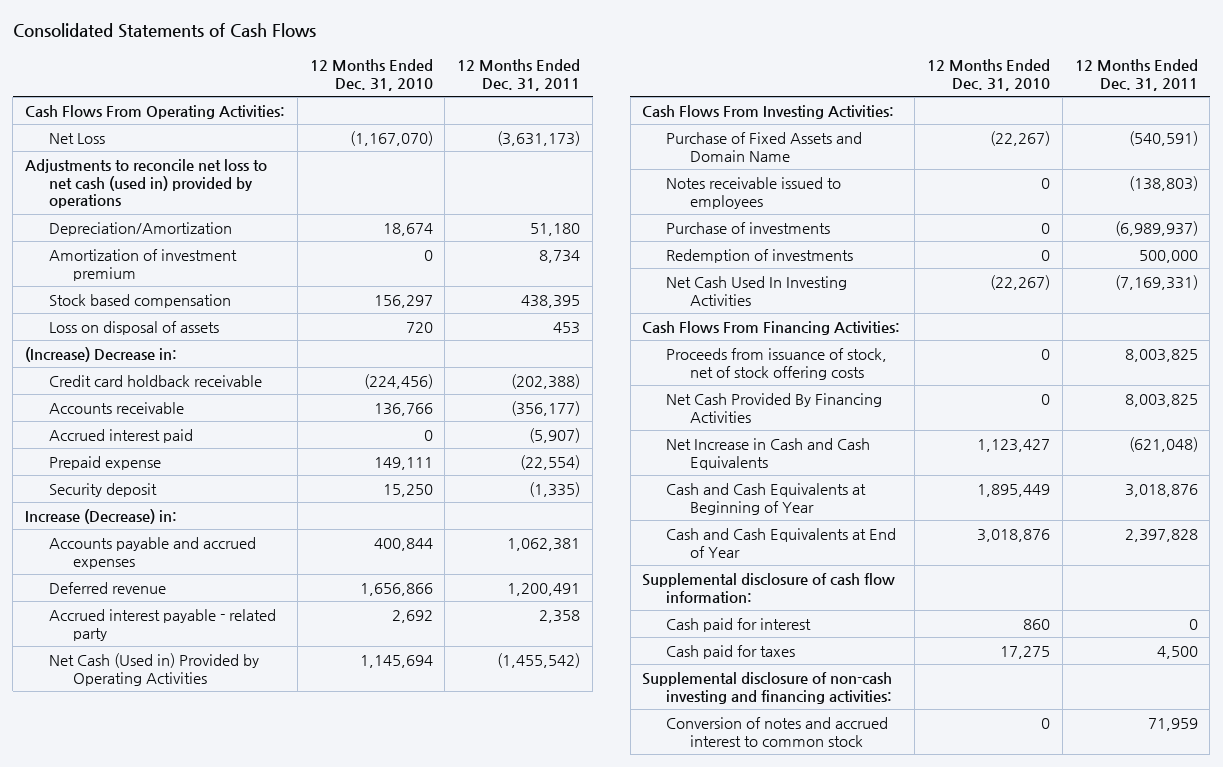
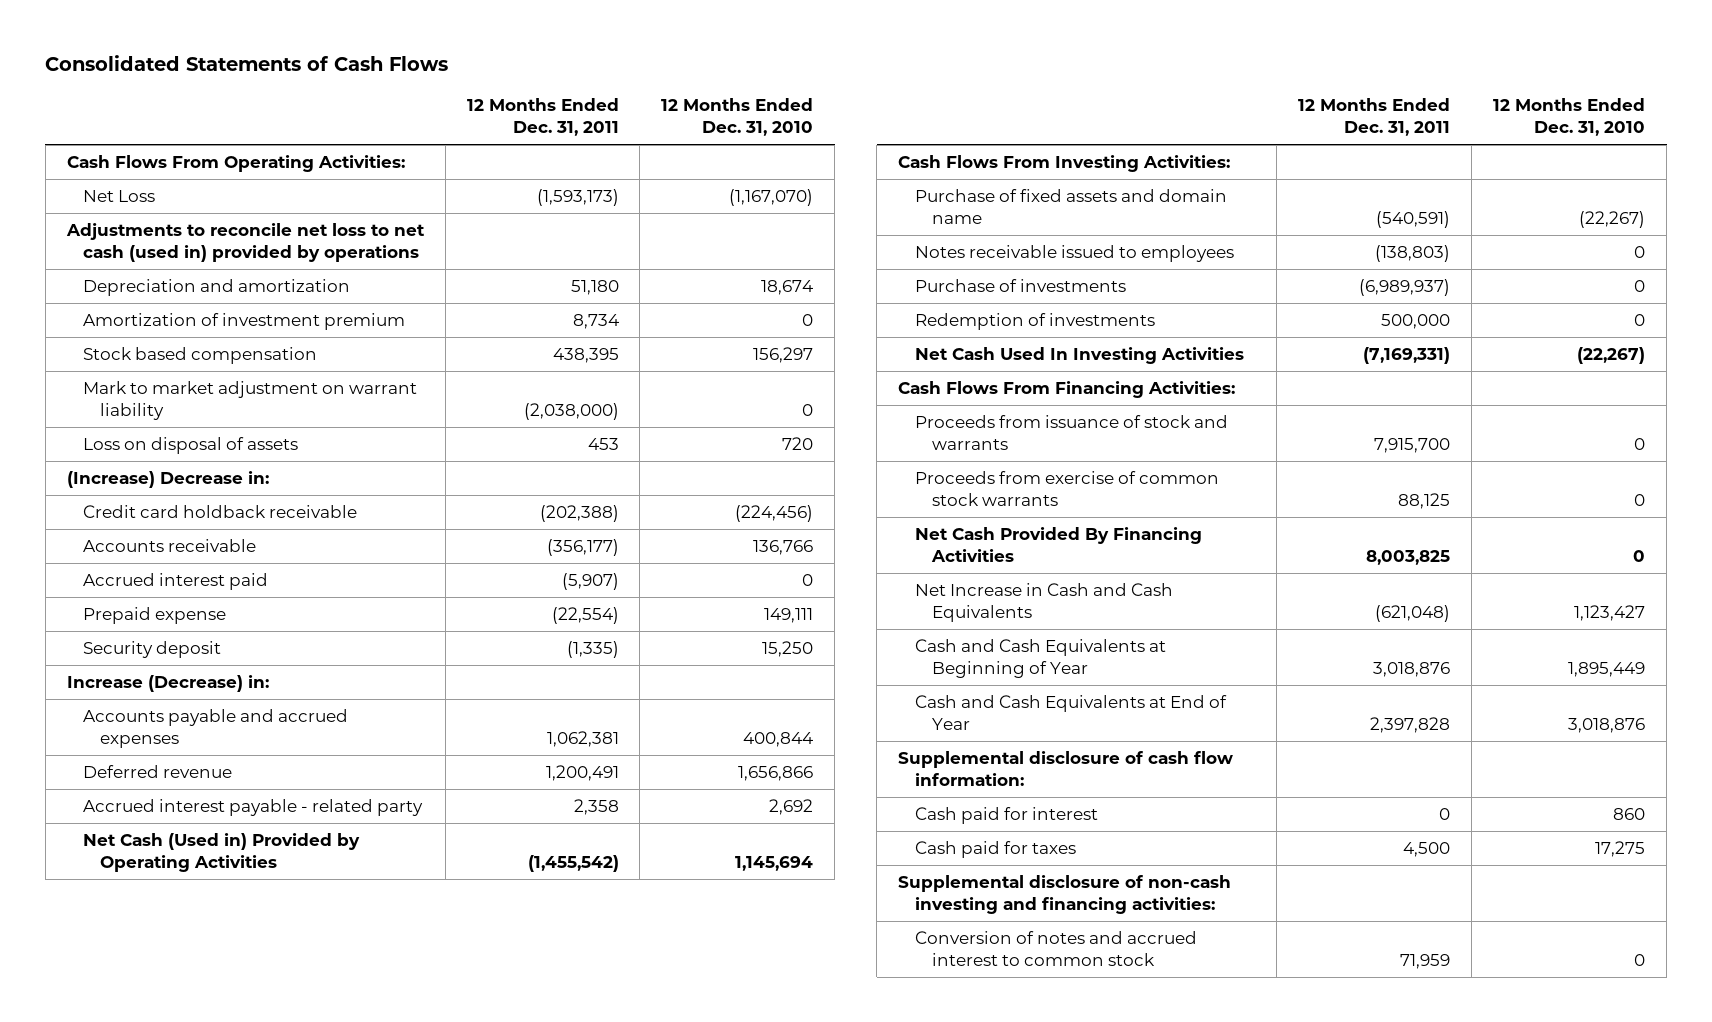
- | 12 Months Ended Dec. 31, 2010 | 12 Months Ended Dec. 31, 2011
+ | 12 Months Ended Dec. 31, 2011 | 12 Months Ended Dec. 31, 2010
- Net Loss | (1,167,070) | (3,631,173)
+ Net Loss | (1,593,173) | (1,167,070)
- Depreciation/Amortization | 18,674 | 51,180
+ Depreciation and amortization | 51,180 | 18,674
+ Mark to market adjustment on warrant liability | (2,038,000) | 0
- Purchase of Fixed Assets and Domain Name | (22,267) | (540,591)
+ Purchase of fixed assets and domain name | (540,591) | (22,267)
- Proceeds from issuance of stock, net of stock offering costs | 0 | 8,003,825
+ Proceeds from issuance of stock and warrants | 7,915,700 | 0
+ Proceeds from exercise of common stock warrants | 88,125 | 0

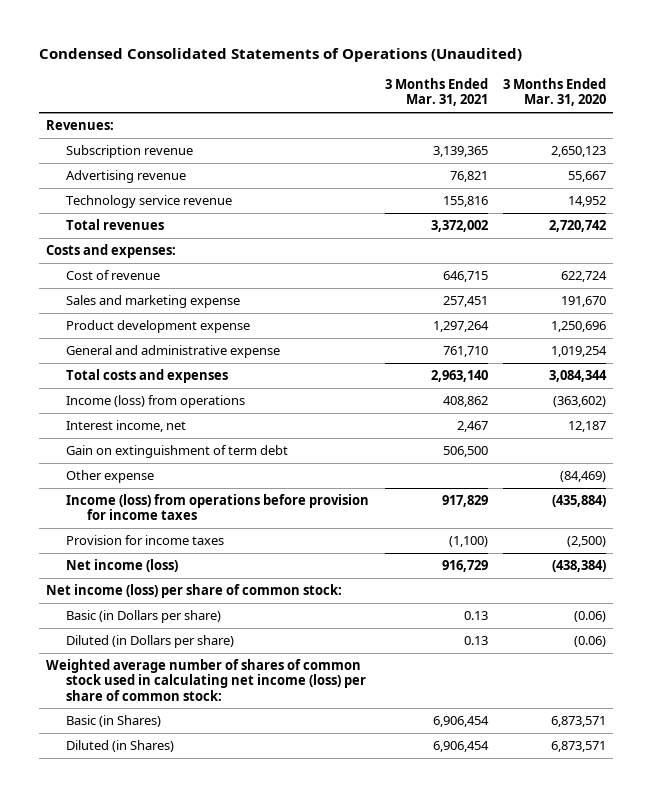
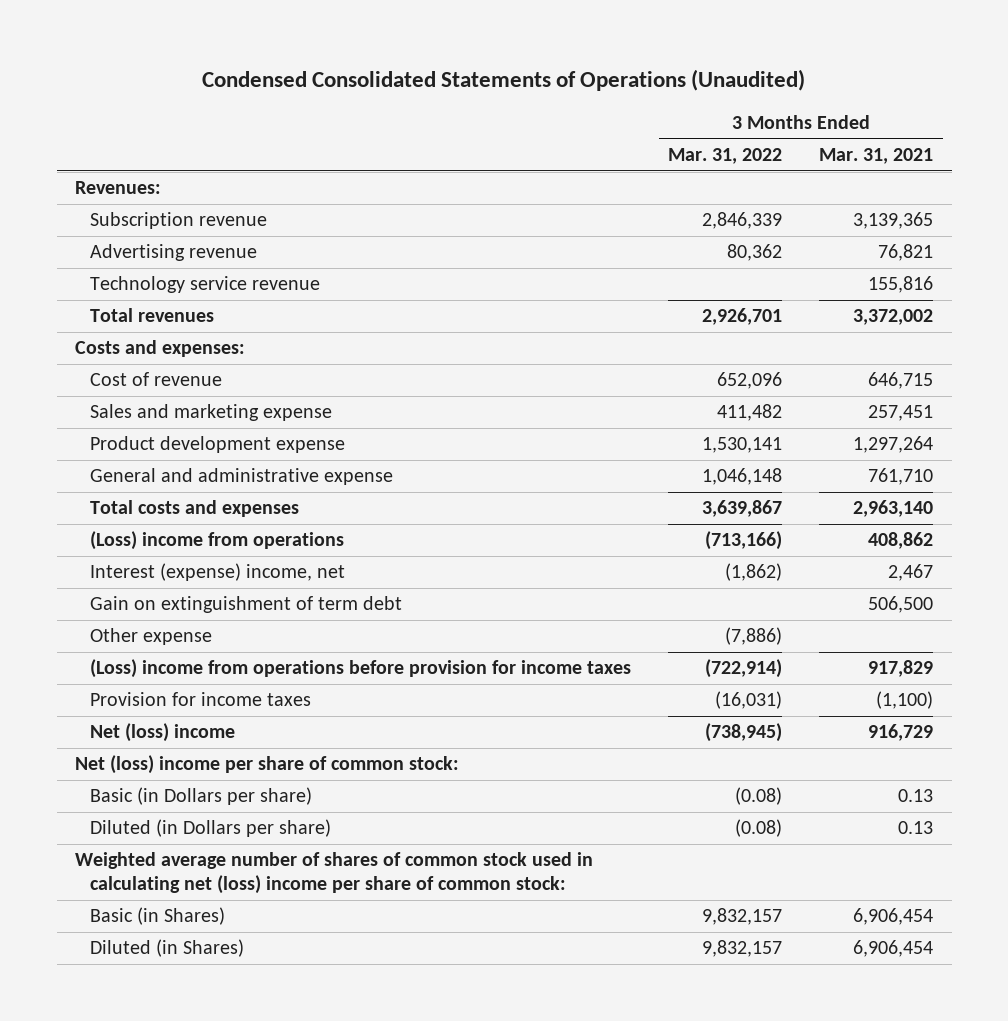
- | 3 Months Ended Mar. 31, 2021 | 3 Months Ended Mar. 31, 2020
+ | 3 Months Ended Mar. 31, 2022 | 3 Months Ended Mar. 31, 2021
- Income (loss) from operations | 408,862 | (363,602)
- Interest income, net | 2,467 | 12,187
+ (Loss) income from operations | (713,166) | 408,862
+ Interest (expense) income, net | (1,862) | 2,467
- Income (loss) from operations before provision for income taxes | 917,829 | (435,884)
+ (Loss) income from operations before provision for income taxes | (722,914) | 917,829
- Net income (loss) | 916,729 | (438,384)
- Net income (loss) per share of common stock:
+ Net (loss) income | (738,945) | 916,729
+ Net (loss) income per share of common stock:
- Weighted average number of shares of common stock used in calculating net income (loss) per share of common stock:
+ Weighted average number of shares of common stock used in calculating net (loss) income per share of common stock:

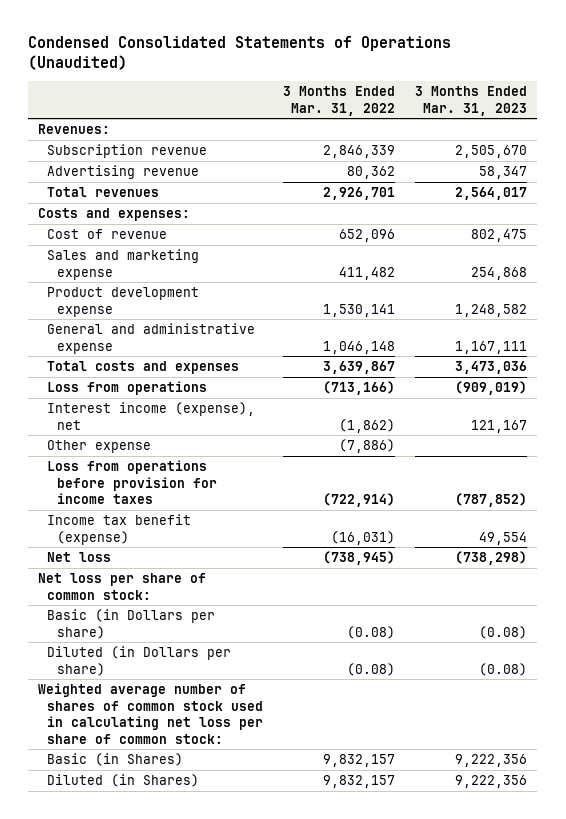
- | 3 Months Ended Mar. 31, 2022 | 3 Months Ended Mar. 31, 2021
+ | 3 Months Ended Mar. 31, 2022 | 3 Months Ended Mar. 31, 2023
- Technology service revenue | | 155,816
- (Loss) income from operations | (713,166) | 408,862
- Interest (expense) income, net | (1,862) | 2,467
- Gain on extinguishment of term debt | | 506,500
+ Loss from operations | (713,166) | (909,019)
+ Interest income (expense), net | (1,862) | 121,167
- (Loss) income from operations before provision for income taxes | (722,914) | 917,829
- Provision for income taxes | (16,031) | (1,100)
- Net (loss) income | (738,945) | 916,729
- Net (loss) income per share of common stock:
+ Loss from operations before provision for income taxes | (722,914) | (787,852)
+ Income tax benefit (expense) | (16,031) | 49,554
+ Net loss | (738,945) | (738,298)
+ Net loss per share of common stock:
- Weighted average number of shares of common stock used in calculating net (loss) income per share of common stock:
+ Weighted average number of shares of common stock used in calculating net loss per share of common stock:

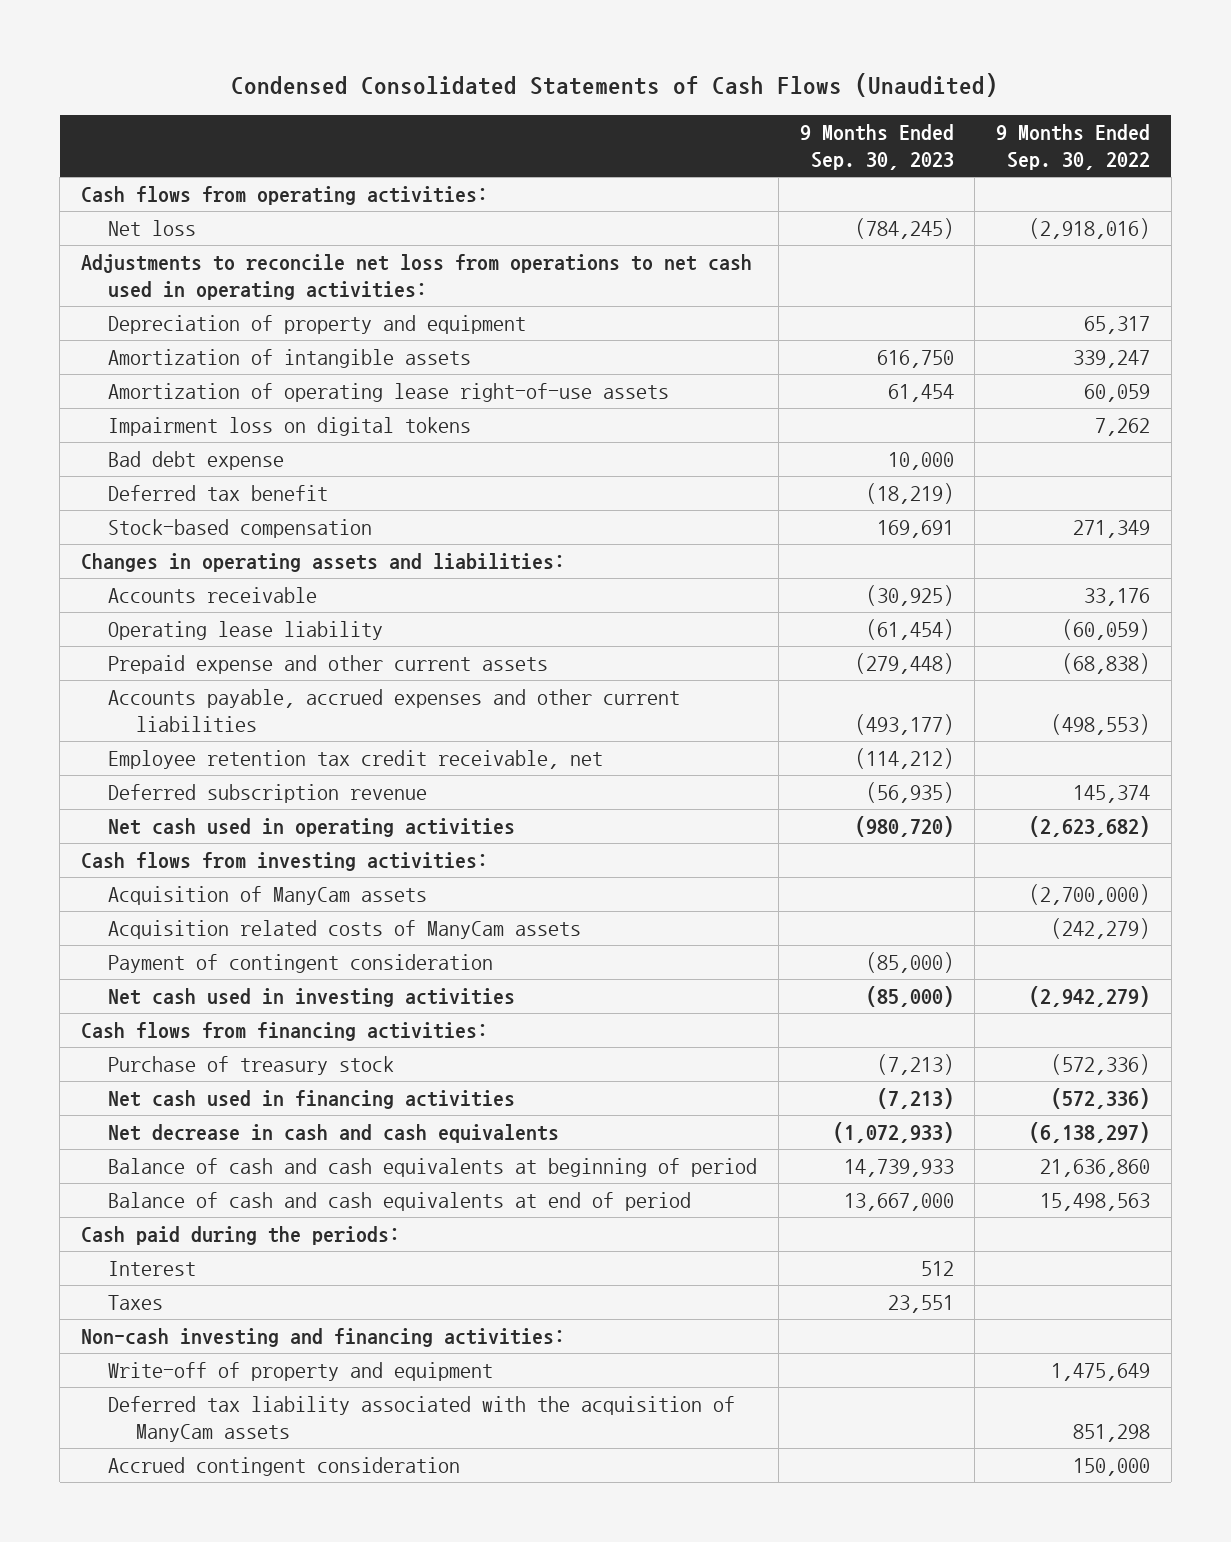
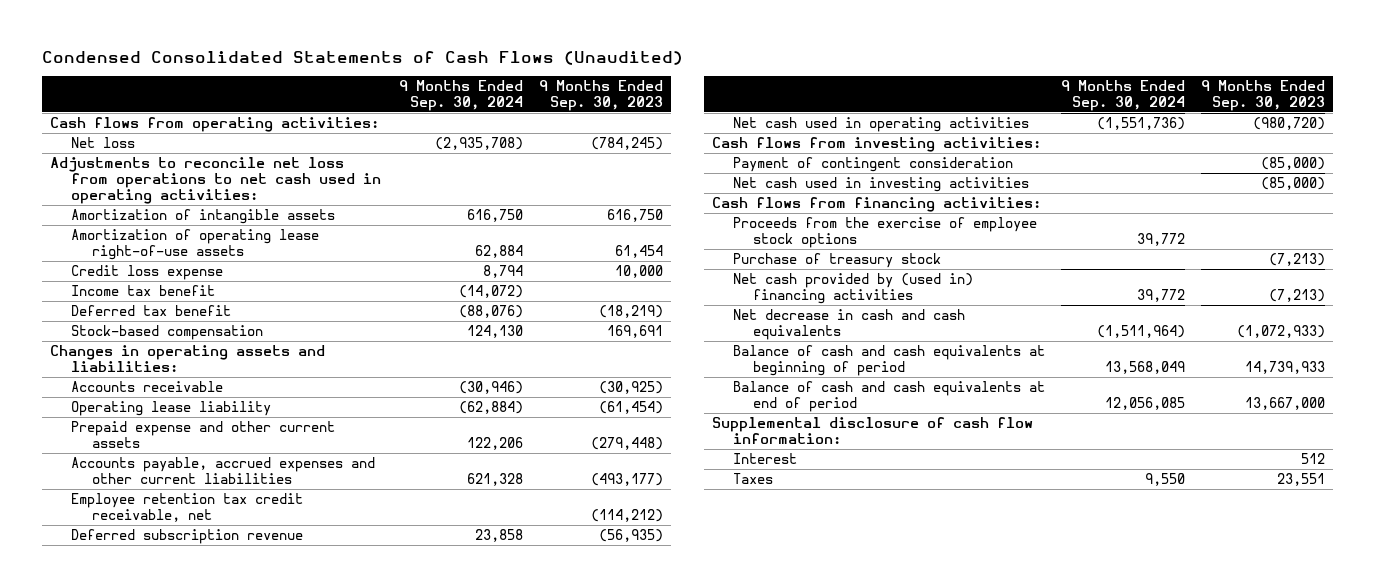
- | 9 Months Ended Sep. 30, 2023 | 9 Months Ended Sep. 30, 2022
+ | 9 Months Ended Sep. 30, 2024 | 9 Months Ended Sep. 30, 2023
- Depreciation of property and equipment | | 65,317
- Impairment loss on digital tokens | | 7,262
- Bad debt expense | 10,000 |
+ Credit loss expense | 8,794 | 10,000
+ Income tax benefit | (14,072) |
- Acquisition of ManyCam assets | | (2,700,000)
- Acquisition related costs of ManyCam assets | | (242,279)
+ Proceeds from the exercise of employee stock options | 39,772 |
- Net cash used in financing activities | (7,213) | (572,336)
+ Net cash provided by (used in) financing activities | 39,772 | (7,213)
- Cash paid during the periods:
+ Supplemental disclosure of cash flow information:
- Non-cash investing and financing activities:
- Write-off of property and equipment | | 1,475,649
- Deferred tax liability associated with the acquisition of ManyCam assets | | 851,298
- Accrued contingent consideration | | 150,000

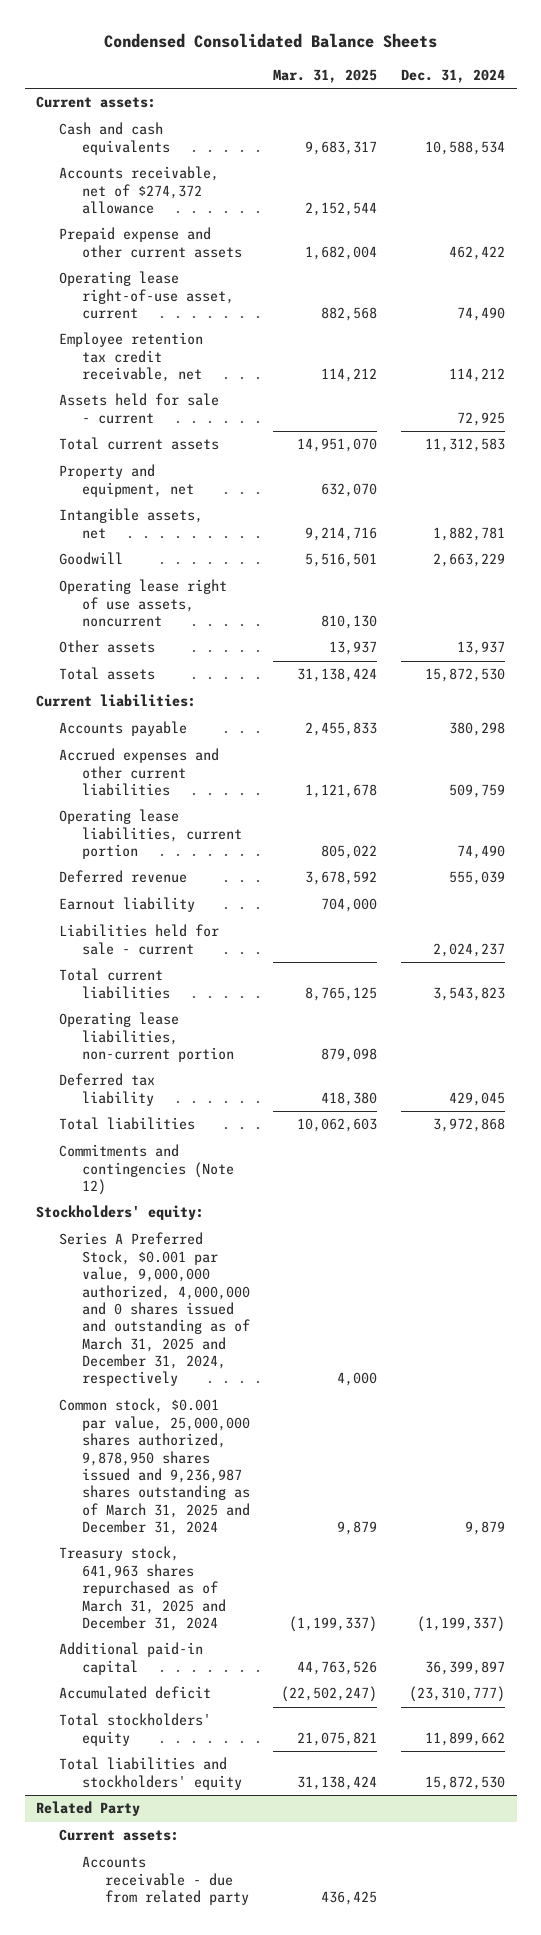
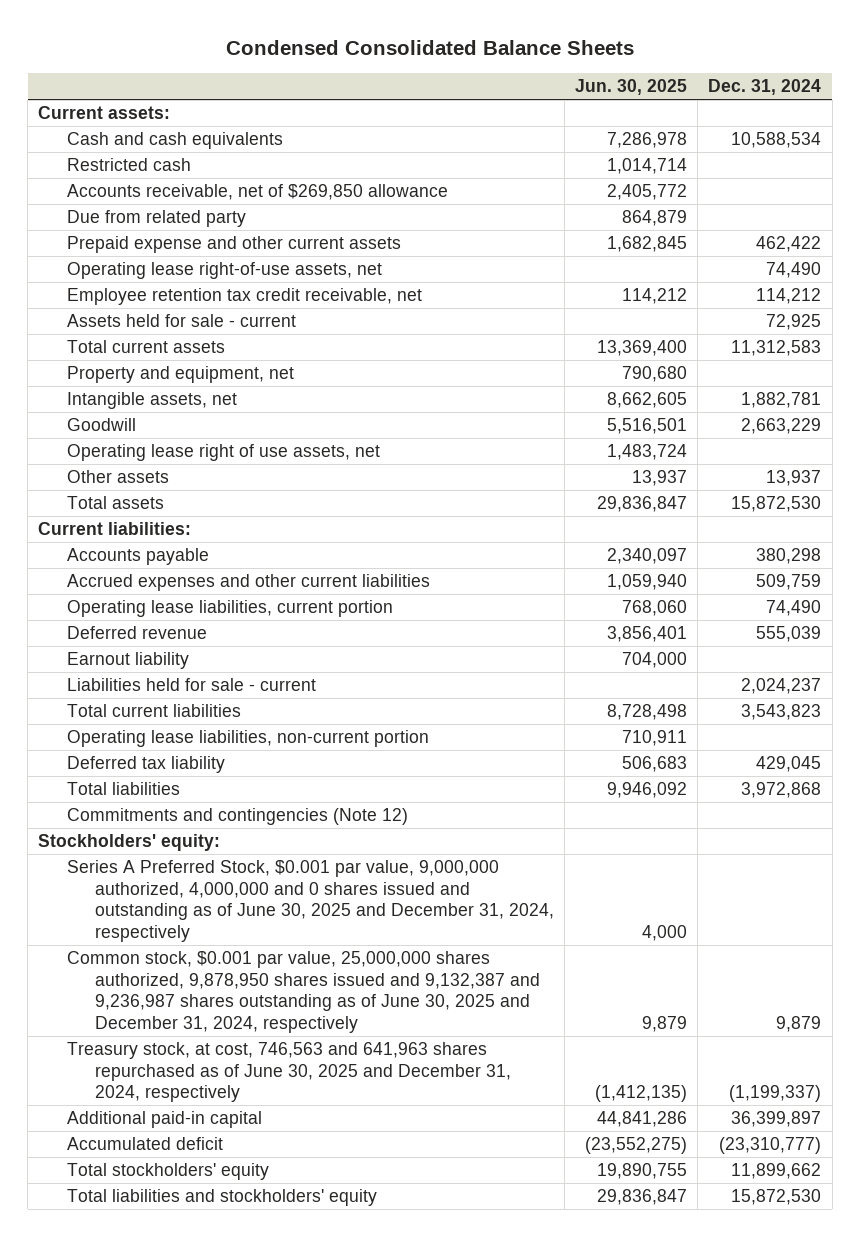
- | Mar. 31, 2025 | Dec. 31, 2024
+ | Jun. 30, 2025 | Dec. 31, 2024
- Accounts receivable, net of $274,372 allowance | 2,152,544 |
+ Restricted cash | 1,014,714 |
+ Accounts receivable, net of $269,850 allowance | 2,405,772 |
+ Due from related party | 864,879 |
- Operating lease right-of-use asset, current | 882,568 | 74,490
+ Operating lease right-of-use assets, net | | 74,490
- Operating lease right of use assets, noncurrent | 810,130 |
+ Operating lease right of use assets, net | 1,483,724 |
- Series A Preferred Stock, $0.001 par value, 9,000,000 authorized, 4,000,000 and 0 shares issued and outstanding as of March 31, 2025 and December 31, 2024, respectively | 4,000 |
- Common stock, $0.001 par value, 25,000,000 shares authorized, 9,878,950 shares issued and 9,236,987 shares outstanding as of March 31, 2025 and December 31, 2024 | 9,879 | 9,879
- Treasury stock, 641,963 shares repurchased as of March 31, 2025 and December 31, 2024 | (1,199,337) | (1,199,337)
+ Series A Preferred Stock, $0.001 par value, 9,000,000 authorized, 4,000,000 and 0 shares issued and outstanding as of June 30, 2025 and December 31, 2024, respectively | 4,000 |
+ Common stock, $0.001 par value, 25,000,000 shares authorized, 9,878,950 shares issued and 9,132,387 and 9,236,987 shares outstanding as of June 30, 2025 and December 31, 2024, respectively | 9,879 | 9,879
+ Treasury stock, at cost, 746,563 and 641,963 shares repurchased as of June 30, 2025 and December 31, 2024, respectively | (1,412,135) | (1,199,337)
- Related Party
- Current assets:
- Accounts receivable - due from related party | 436,425 |

